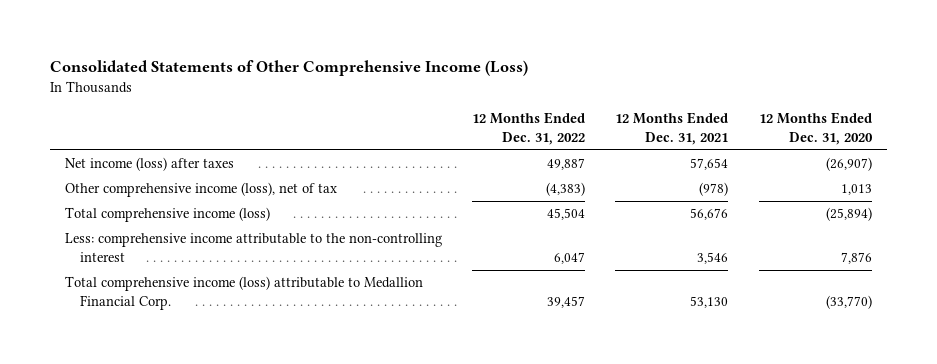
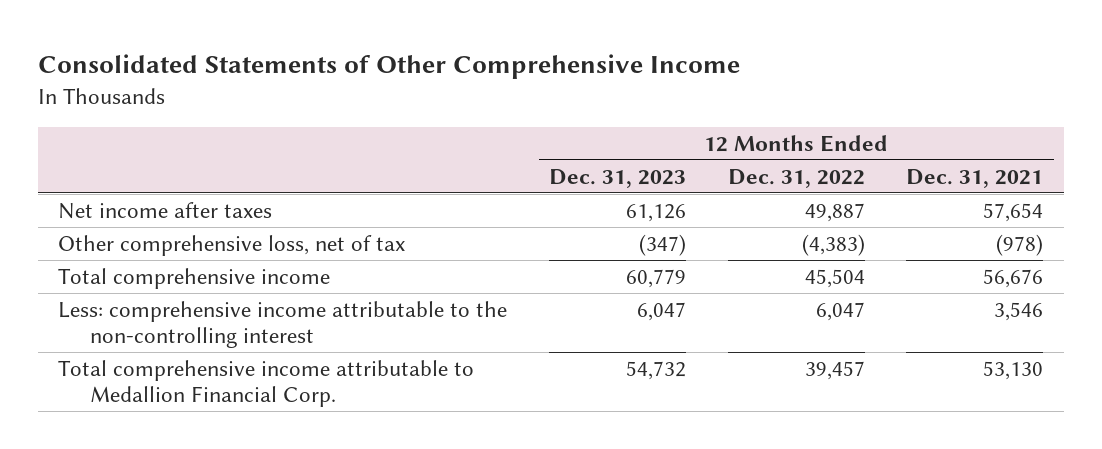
- Consolidated Statements of Other Comprehensive Income (Loss)
+ Consolidated Statements of Other Comprehensive Income
- | 12 Months Ended Dec. 31, 2022 | 12 Months Ended Dec. 31, 2021 | 12 Months Ended Dec. 31, 2020
+ | 12 Months Ended Dec. 31, 2023 | 12 Months Ended Dec. 31, 2022 | 12 Months Ended Dec. 31, 2021
- Net income (loss) after taxes | 49,887 | 57,654 | (26,907)
- Other comprehensive income (loss), net of tax | (4,383) | (978) | 1,013
- Total comprehensive income (loss) | 45,504 | 56,676 | (25,894)
+ Net income after taxes | 61,126 | 49,887 | 57,654
+ Other comprehensive loss, net of tax | (347) | (4,383) | (978)
+ Total comprehensive income | 60,779 | 45,504 | 56,676
- Total comprehensive income (loss) attributable to Medallion Financial Corp. | 39,457 | 53,130 | (33,770)
+ Total comprehensive income attributable to Medallion Financial Corp. | 54,732 | 39,457 | 53,130

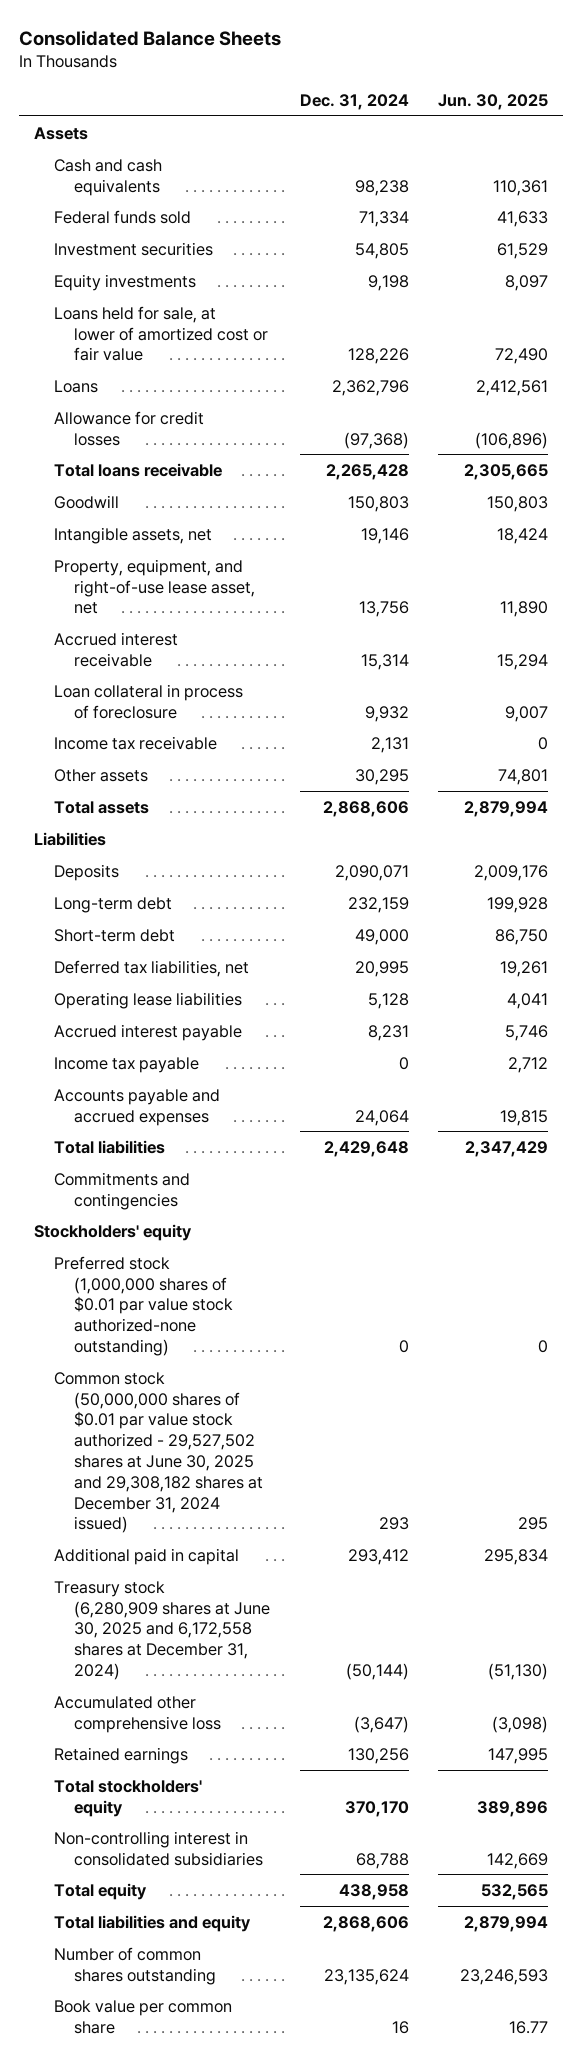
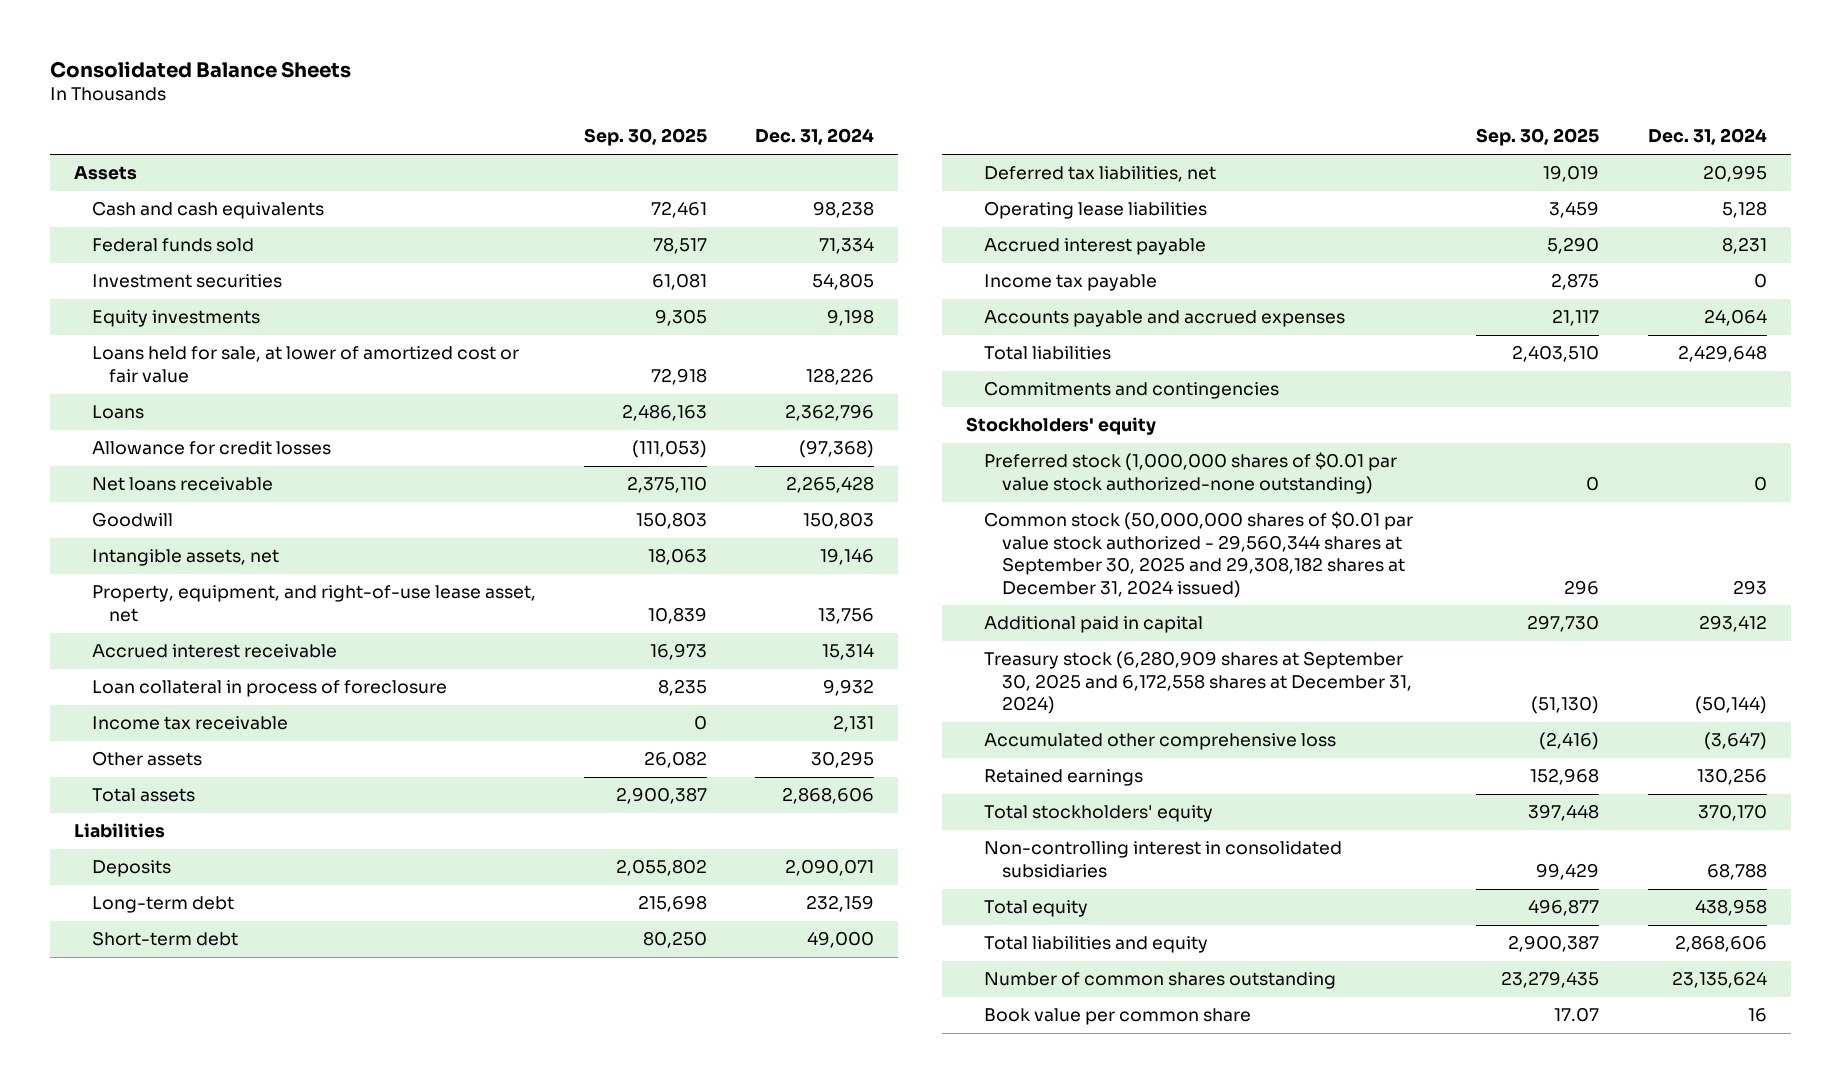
- | Dec. 31, 2024 | Jun. 30, 2025
+ | Sep. 30, 2025 | Dec. 31, 2024
- Total loans receivable | 2,265,428 | 2,305,665
+ Net loans receivable | 2,375,110 | 2,265,428
- Common stock (50,000,000 shares of $0.01 par value stock authorized - 29,527,502 shares at June 30, 2025 and 29,308,182 shares at December 31, 2024 issued) | 293 | 295
+ Common stock (50,000,000 shares of $0.01 par value stock authorized - 29,560,344 shares at September 30, 2025 and 29,308,182 shares at December 31, 2024 issued) | 296 | 293
- Treasury stock (6,280,909 shares at June 30, 2025 and 6,172,558 shares at December 31, 2024) | (50,144) | (51,130)
+ Treasury stock (6,280,909 shares at September 30, 2025 and 6,172,558 shares at December 31, 2024) | (51,130) | (50,144)

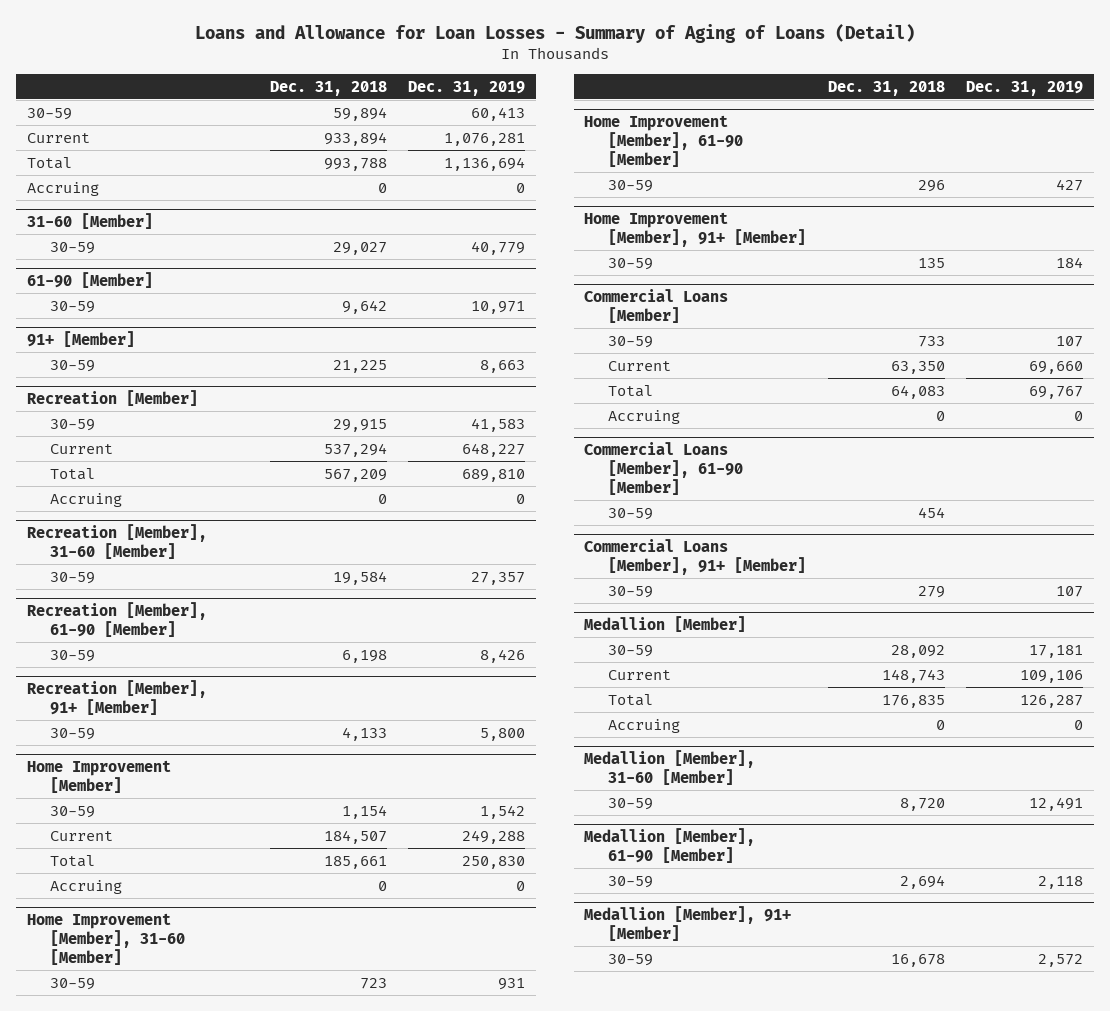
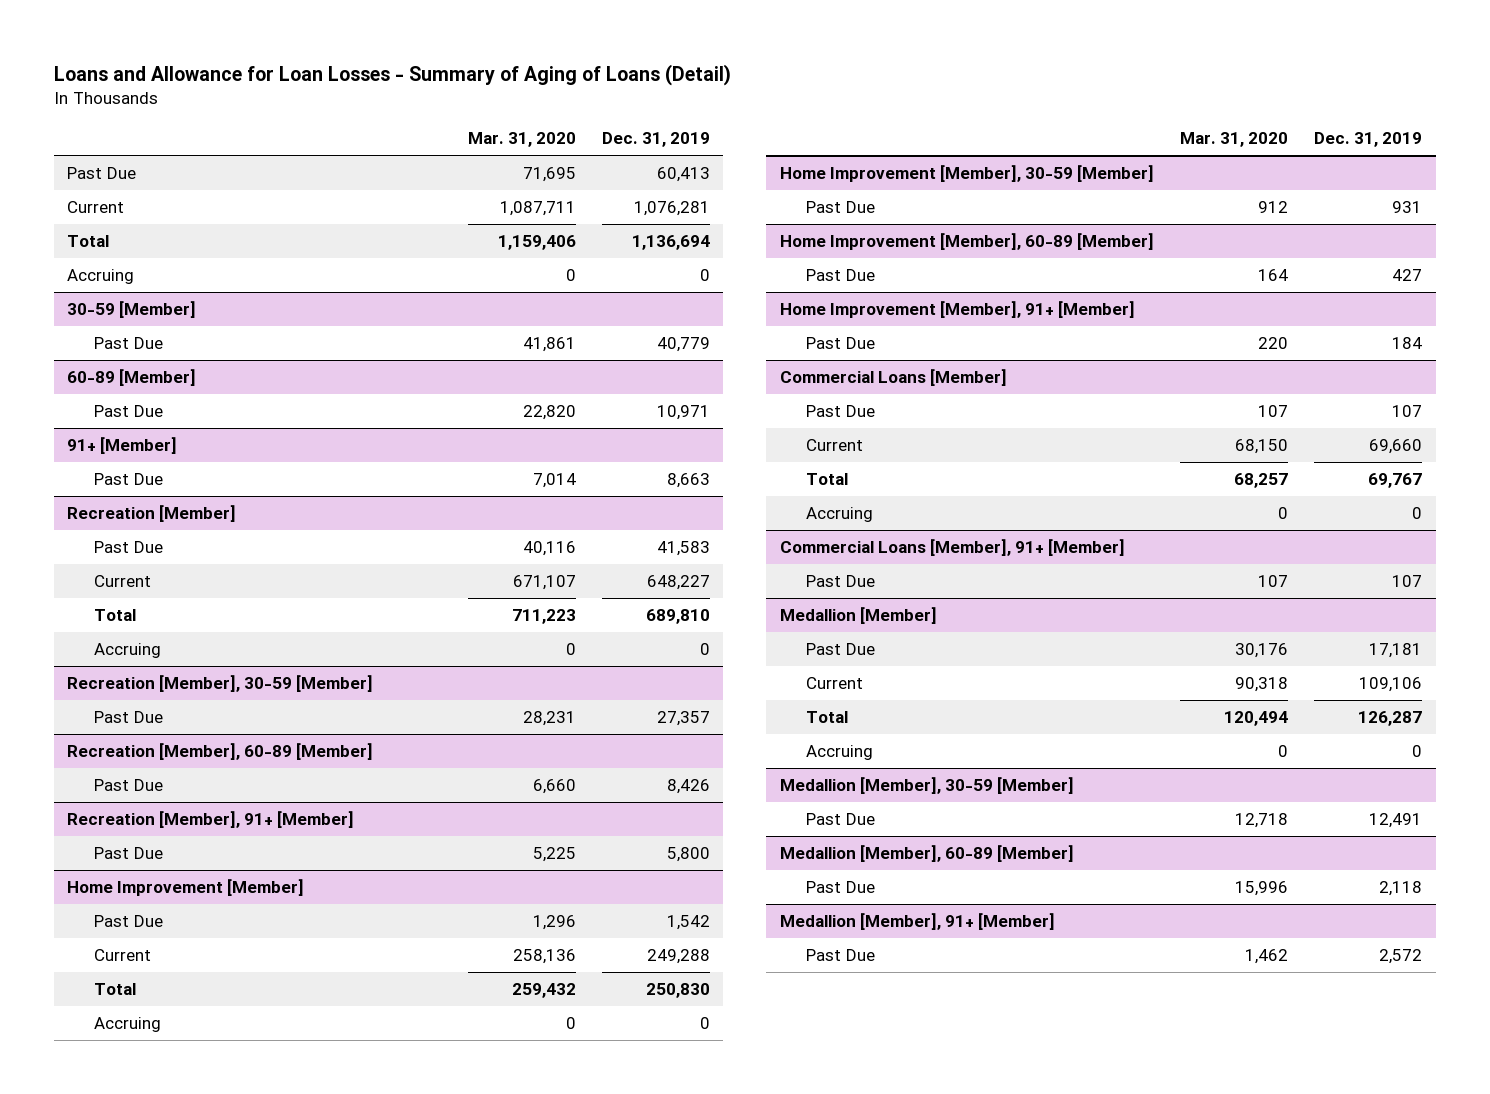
- | Dec. 31, 2018 | Dec. 31, 2019
+ | Mar. 31, 2020 | Dec. 31, 2019
- 30-59 | 59,894 | 60,413
+ Past Due | 71,695 | 60,413
- 31-60 [Member]
- 30-59 | 29,027 | 40,779
- 61-90 [Member]
- 30-59 | 9,642 | 10,971
+ 30-59 [Member]
+ Past Due | 41,861 | 40,779
+ 60-89 [Member]
+ Past Due | 22,820 | 10,971
@ 91+ [Member]
- 30-59 | 21,225 | 8,663
+ Past Due | 7,014 | 8,663
@ Recreation [Member]
- 30-59 | 29,915 | 41,583
+ Past Due | 40,116 | 41,583
- Recreation [Member], 31-60 [Member]
- 30-59 | 19,584 | 27,357
- Recreation [Member], 61-90 [Member]
- 30-59 | 6,198 | 8,426
+ Recreation [Member], 30-59 [Member]
+ Past Due | 28,231 | 27,357
+ Recreation [Member], 60-89 [Member]
+ Past Due | 6,660 | 8,426
@ Recreation [Member], 91+ [Member]
- 30-59 | 4,133 | 5,800
+ Past Due | 5,225 | 5,800
@ Home Improvement [Member]
- 30-59 | 1,154 | 1,542
+ Past Due | 1,296 | 1,542
- Home Improvement [Member], 31-60 [Member]
- 30-59 | 723 | 931
- Home Improvement [Member], 61-90 [Member]
- 30-59 | 296 | 427
+ Home Improvement [Member], 30-59 [Member]
+ Past Due | 912 | 931
+ Home Improvement [Member], 60-89 [Member]
+ Past Due | 164 | 427
@ Home Improvement [Member], 91+ [Member]
- 30-59 | 135 | 184
+ Past Due | 220 | 184
@ Commercial Loans [Member]
- 30-59 | 733 | 107
+ Past Due | 107 | 107
- Commercial Loans [Member], 61-90 [Member]
- 30-59 | 454 |
@ Commercial Loans [Member], 91+ [Member]
- 30-59 | 279 | 107
+ Past Due | 107 | 107
@ Medallion [Member]
- 30-59 | 28,092 | 17,181
+ Past Due | 30,176 | 17,181
- Medallion [Member], 31-60 [Member]
- 30-59 | 8,720 | 12,491
- Medallion [Member], 61-90 [Member]
- 30-59 | 2,694 | 2,118
+ Medallion [Member], 30-59 [Member]
+ Past Due | 12,718 | 12,491
+ Medallion [Member], 60-89 [Member]
+ Past Due | 15,996 | 2,118
@ Medallion [Member], 91+ [Member]
- 30-59 | 16,678 | 2,572
+ Past Due | 1,462 | 2,572

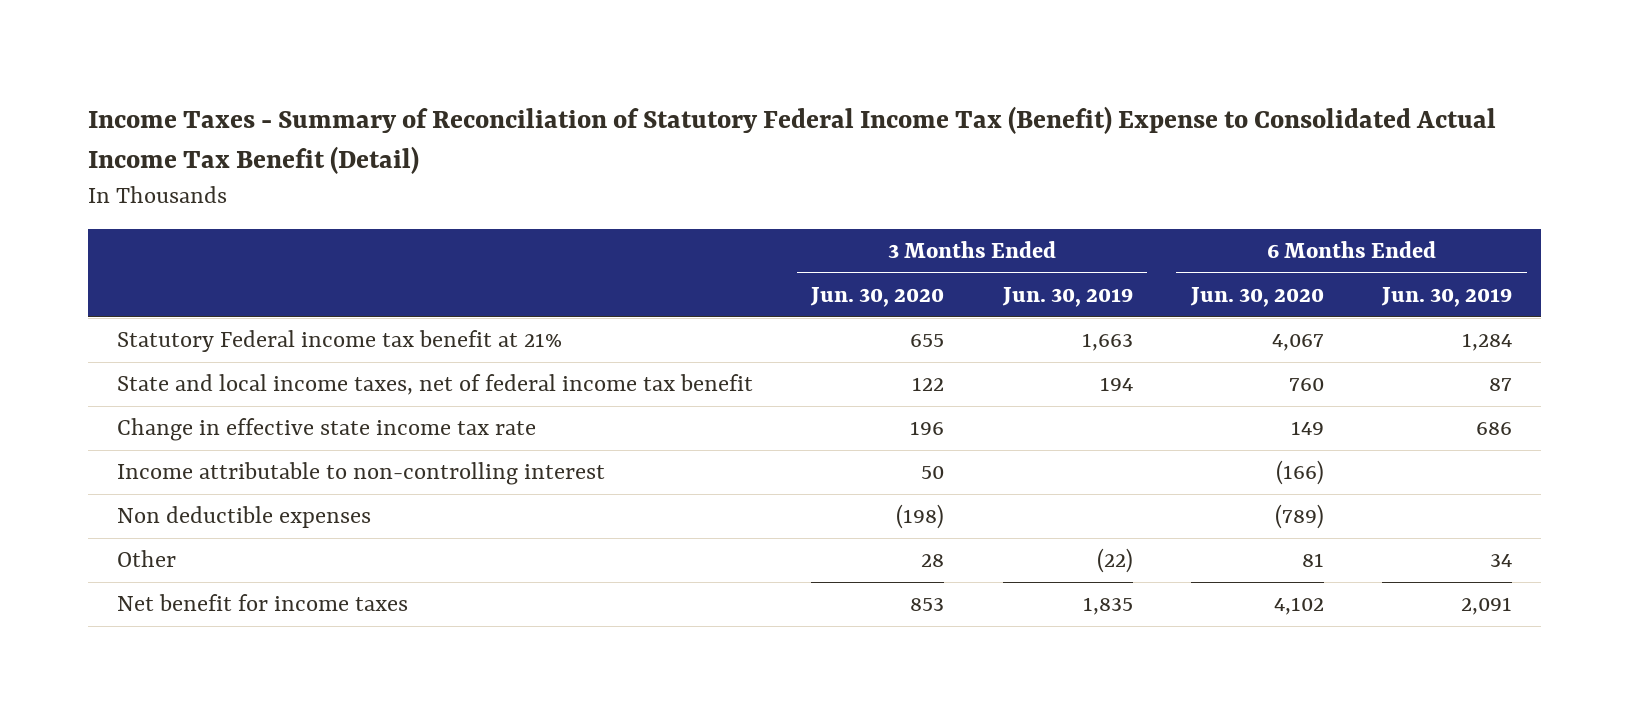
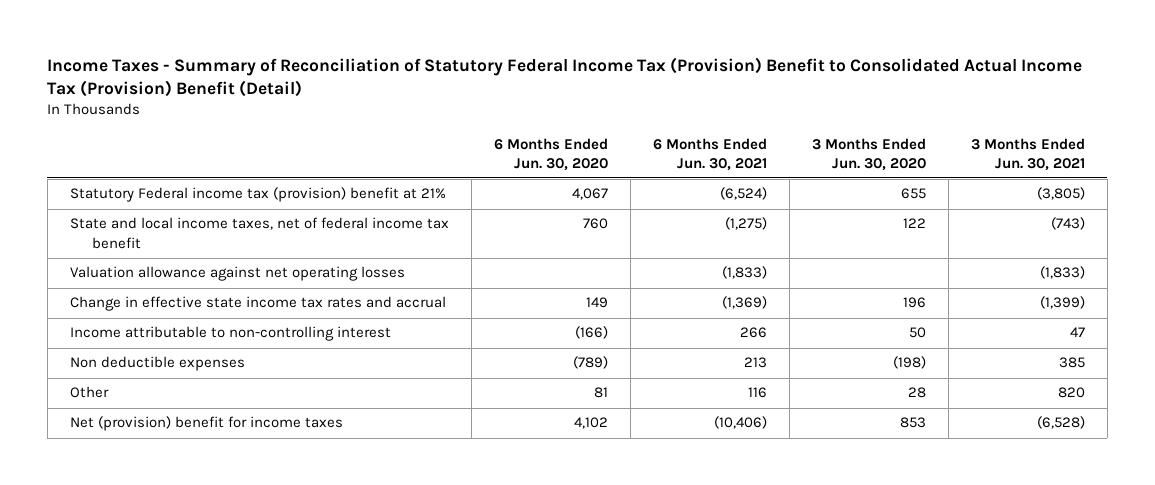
- Income Taxes - Summary of Reconciliation of Statutory Federal Income Tax (Benefit) Expense to Consolidated Actual Income Tax Benefit (Detail)
+ Income Taxes - Summary of Reconciliation of Statutory Federal Income Tax (Provision) Benefit to Consolidated Actual Income Tax (Provision) Benefit (Detail)
- | 3 Months Ended Jun. 30, 2020 | 3 Months Ended Jun. 30, 2019 | 6 Months Ended Jun. 30, 2020 | 6 Months Ended Jun. 30, 2019
+ | 6 Months Ended Jun. 30, 2020 | 6 Months Ended Jun. 30, 2021 | 3 Months Ended Jun. 30, 2020 | 3 Months Ended Jun. 30, 2021
- Statutory Federal income tax benefit at 21% | 655 | 1,663 | 4,067 | 1,284
+ Statutory Federal income tax (provision) benefit at 21% | 4,067 | (6,524) | 655 | (3,805)
- Change in effective state income tax rate | 196 | | 149 | 686
+ Valuation allowance against net operating losses | | (1,833) | | (1,833)
+ Change in effective state income tax rates and accrual | 149 | (1,369) | 196 | (1,399)
- Net benefit for income taxes | 853 | 1,835 | 4,102 | 2,091
+ Net (provision) benefit for income taxes | 4,102 | (10,406) | 853 | (6,528)

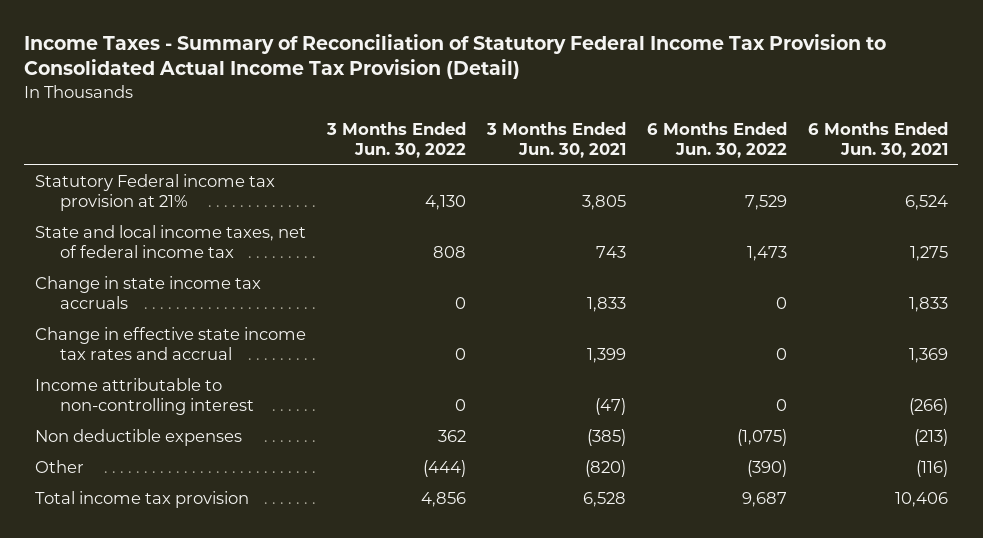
- Income Taxes - Summary of Reconciliation of Statutory Federal Income Tax (Provision) Benefit to Consolidated Actual Income Tax (Provision) Benefit (Detail)
+ Income Taxes - Summary of Reconciliation of Statutory Federal Income Tax Provision to Consolidated Actual Income Tax Provision (Detail)
- | 6 Months Ended Jun. 30, 2020 | 6 Months Ended Jun. 30, 2021 | 3 Months Ended Jun. 30, 2020 | 3 Months Ended Jun. 30, 2021
+ | 3 Months Ended Jun. 30, 2022 | 3 Months Ended Jun. 30, 2021 | 6 Months Ended Jun. 30, 2022 | 6 Months Ended Jun. 30, 2021
- Statutory Federal income tax (provision) benefit at 21% | 4,067 | (6,524) | 655 | (3,805)
- State and local income taxes, net of federal income tax benefit | 760 | (1,275) | 122 | (743)
- Valuation allowance against net operating losses | | (1,833) | | (1,833)
- Change in effective state income tax rates and accrual | 149 | (1,369) | 196 | (1,399)
- Income attributable to non-controlling interest | (166) | 266 | 50 | 47
- Non deductible expenses | (789) | 213 | (198) | 385
- Other | 81 | 116 | 28 | 820
- Net (provision) benefit for income taxes | 4,102 | (10,406) | 853 | (6,528)
+ Statutory Federal income tax provision at 21% | 4,130 | 3,805 | 7,529 | 6,524
+ State and local income taxes, net of federal income tax | 808 | 743 | 1,473 | 1,275
+ Change in state income tax accruals | 0 | 1,833 | 0 | 1,833
+ Change in effective state income tax rates and accrual | 0 | 1,399 | 0 | 1,369
+ Income attributable to non-controlling interest | 0 | (47) | 0 | (266)
+ Non deductible expenses | 362 | (385) | (1,075) | (213)
+ Other | (444) | (820) | (390) | (116)
+ Total income tax provision | 4,856 | 6,528 | 9,687 | 10,406

